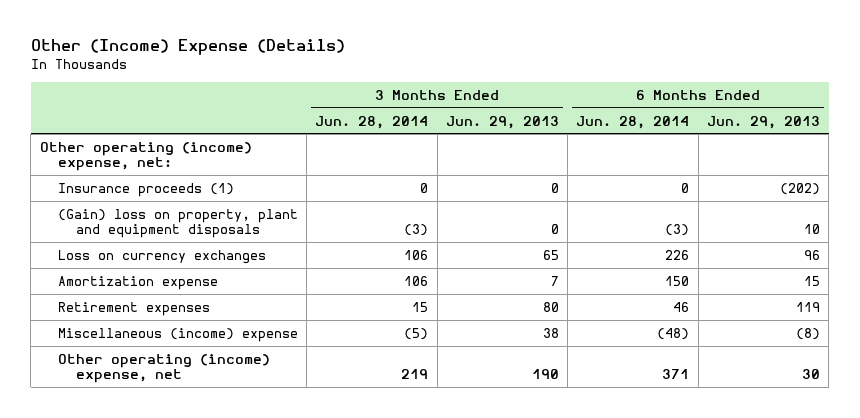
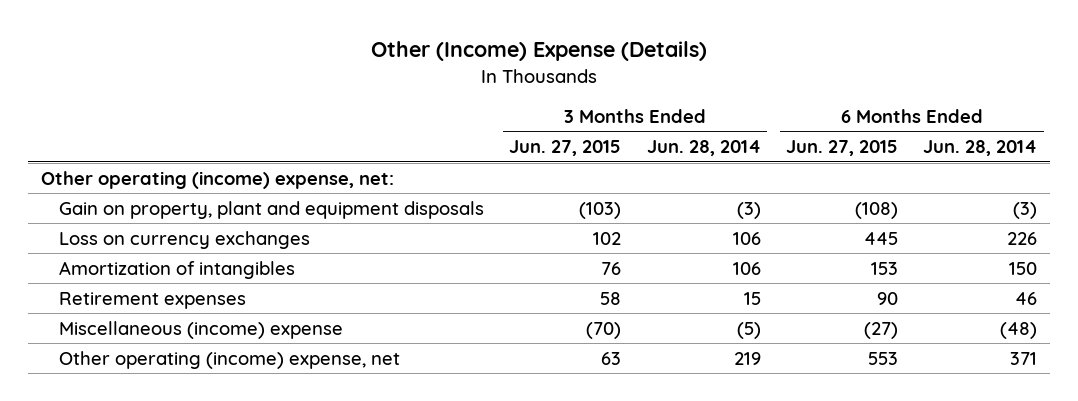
- | 3 Months Ended Jun. 28, 2014 | 3 Months Ended Jun. 29, 2013 | 6 Months Ended Jun. 28, 2014 | 6 Months Ended Jun. 29, 2013
+ | 3 Months Ended Jun. 27, 2015 | 3 Months Ended Jun. 28, 2014 | 6 Months Ended Jun. 27, 2015 | 6 Months Ended Jun. 28, 2014
- Insurance proceeds (1) | 0 | 0 | 0 | (202)
- (Gain) loss on property, plant and equipment disposals | (3) | 0 | (3) | 10
+ Gain on property, plant and equipment disposals | (103) | (3) | (108) | (3)
- Amortization expense | 106 | 7 | 150 | 15
+ Amortization of intangibles | 76 | 106 | 153 | 150

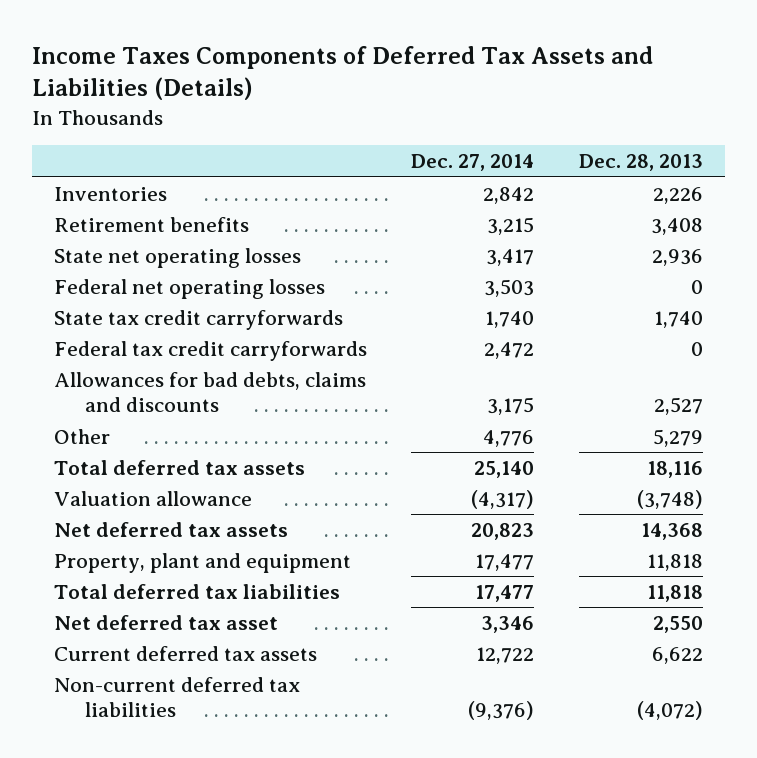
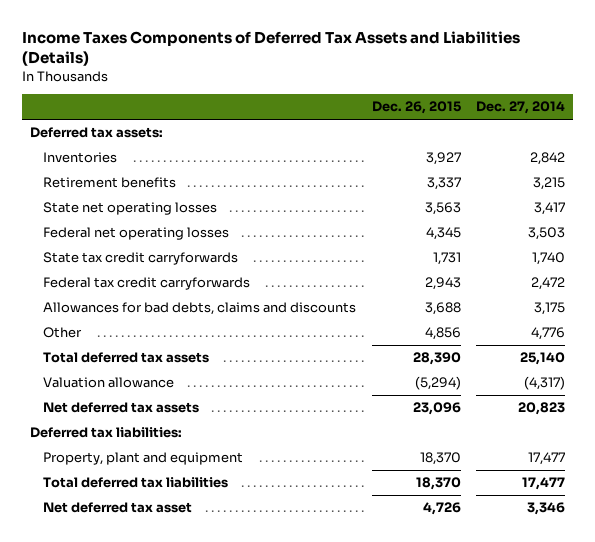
- | Dec. 27, 2014 | Dec. 28, 2013
+ | Dec. 26, 2015 | Dec. 27, 2014
+ Deferred tax assets:
+ Deferred tax liabilities:
- Current deferred tax assets | 12,722 | 6,622
- Non-current deferred tax liabilities | (9,376) | (4,072)

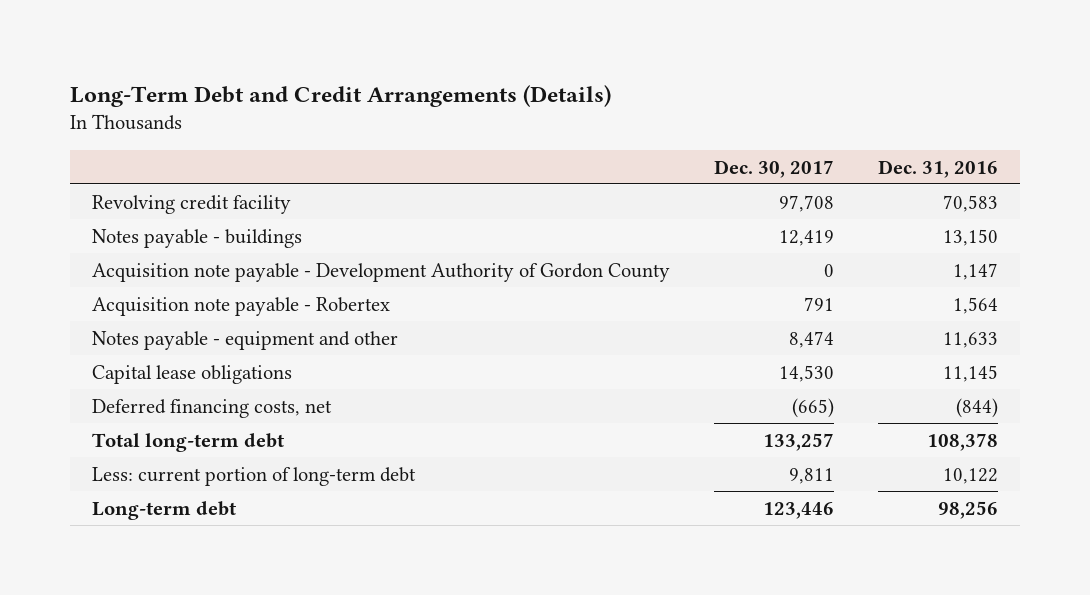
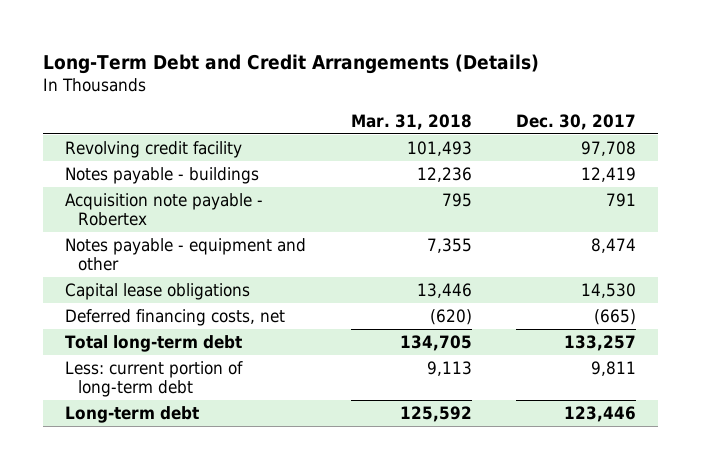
- | Dec. 30, 2017 | Dec. 31, 2016
+ | Mar. 31, 2018 | Dec. 30, 2017
- Acquisition note payable - Development Authority of Gordon County | 0 | 1,147

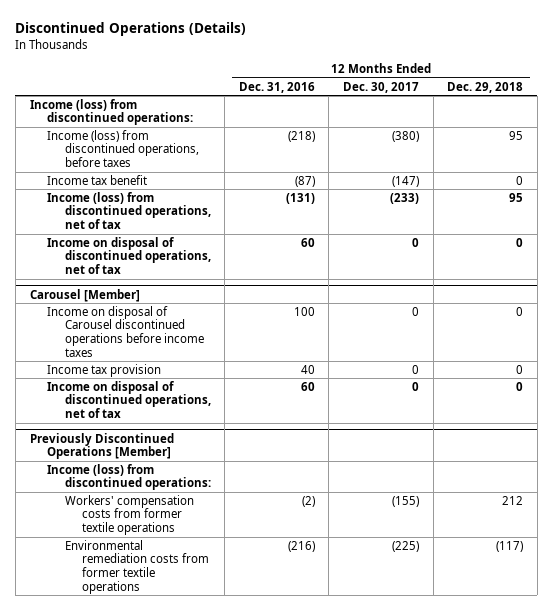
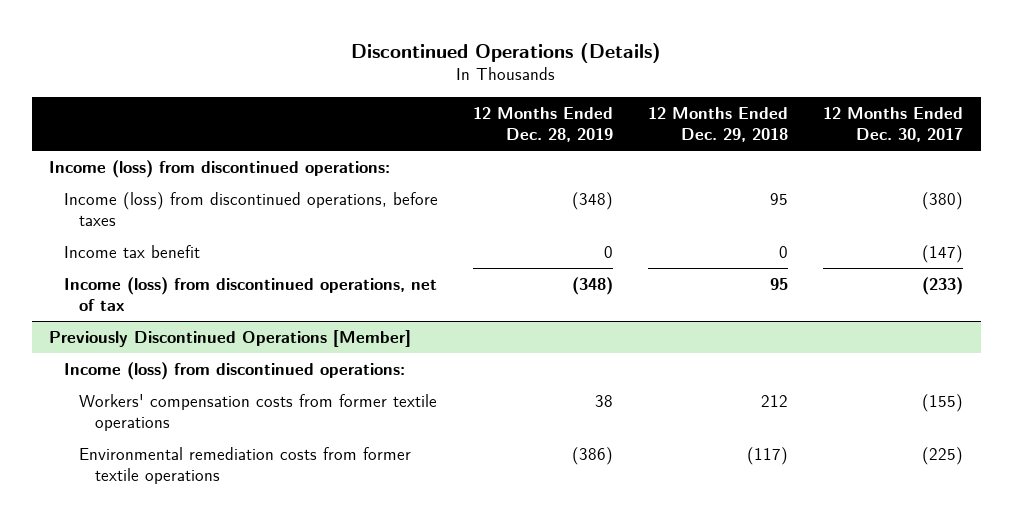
- | 12 Months Ended Dec. 31, 2016 | 12 Months Ended Dec. 30, 2017 | 12 Months Ended Dec. 29, 2018
+ | 12 Months Ended Dec. 28, 2019 | 12 Months Ended Dec. 29, 2018 | 12 Months Ended Dec. 30, 2017
- Income on disposal of discontinued operations, net of tax | 60 | 0 | 0
- Carousel [Member]
- Income on disposal of Carousel discontinued operations before income taxes | 100 | 0 | 0
- Income tax provision | 40 | 0 | 0
- Income on disposal of discontinued operations, net of tax | 60 | 0 | 0

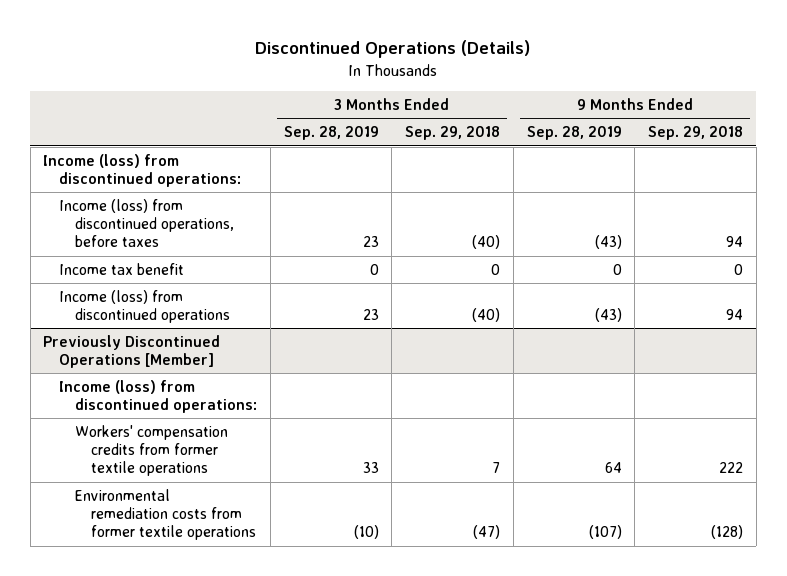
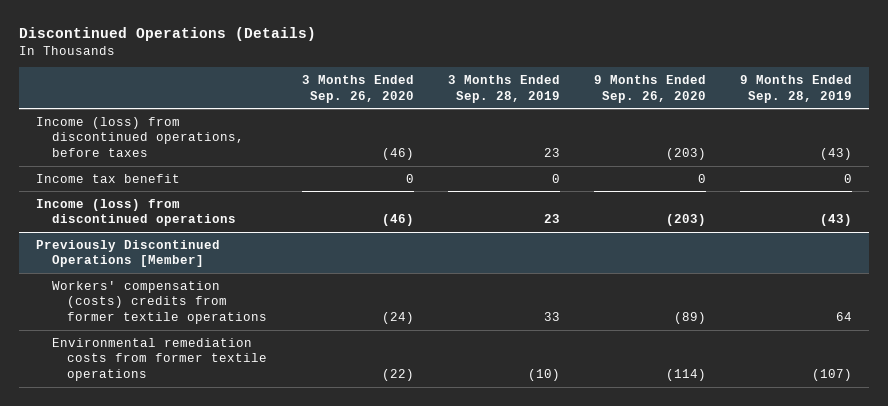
- | 3 Months Ended Sep. 28, 2019 | 3 Months Ended Sep. 29, 2018 | 9 Months Ended Sep. 28, 2019 | 9 Months Ended Sep. 29, 2018
+ | 3 Months Ended Sep. 26, 2020 | 3 Months Ended Sep. 28, 2019 | 9 Months Ended Sep. 26, 2020 | 9 Months Ended Sep. 28, 2019
- Income (loss) from discontinued operations:
@ Previously Discontinued Operations [Member]
- Income (loss) from discontinued operations:
- Workers' compensation credits from former textile operations | 33 | 7 | 64 | 222
+ Workers' compensation (costs) credits from former textile operations | (24) | 33 | (89) | 64

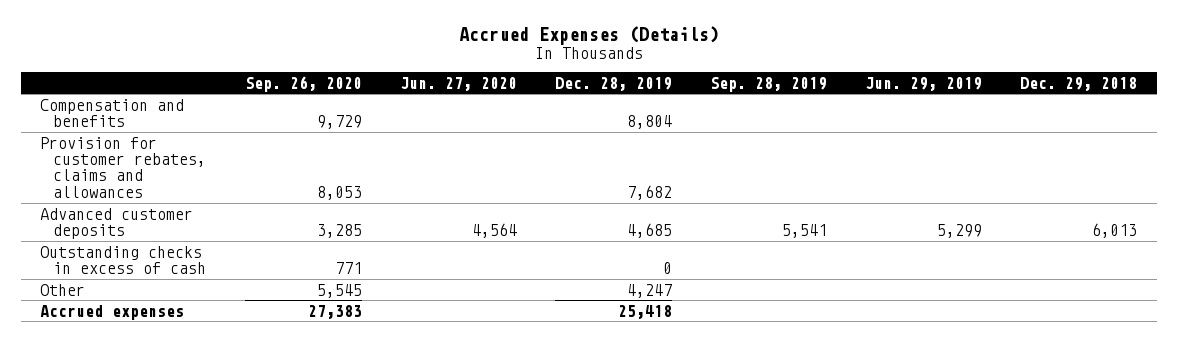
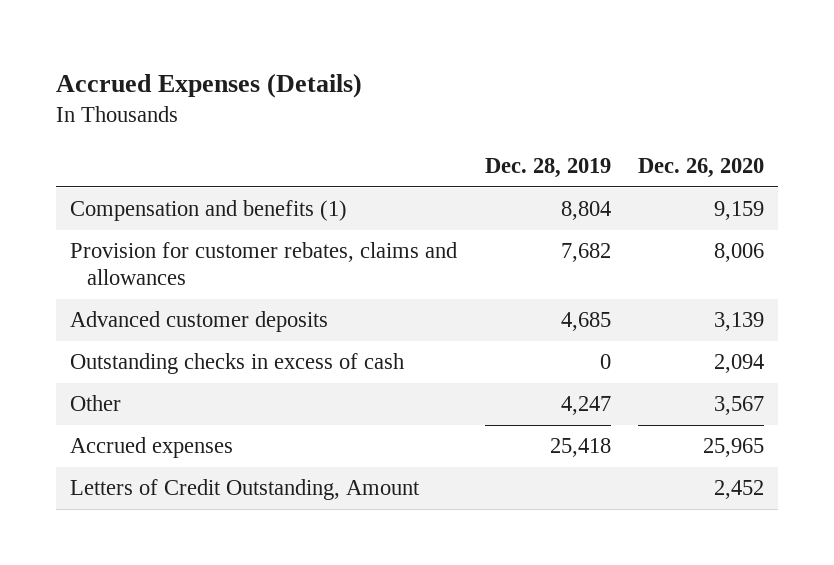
- | Sep. 26, 2020 | Jun. 27, 2020 | Dec. 28, 2019 | Sep. 28, 2019 | Jun. 29, 2019 | Dec. 29, 2018
+ | Dec. 28, 2019 | Dec. 26, 2020
- Compensation and benefits | 9,729 | | 8,804 | | |
+ Compensation and benefits (1) | 8,804 | 9,159
+ Letters of Credit Outstanding, Amount | | 2,452

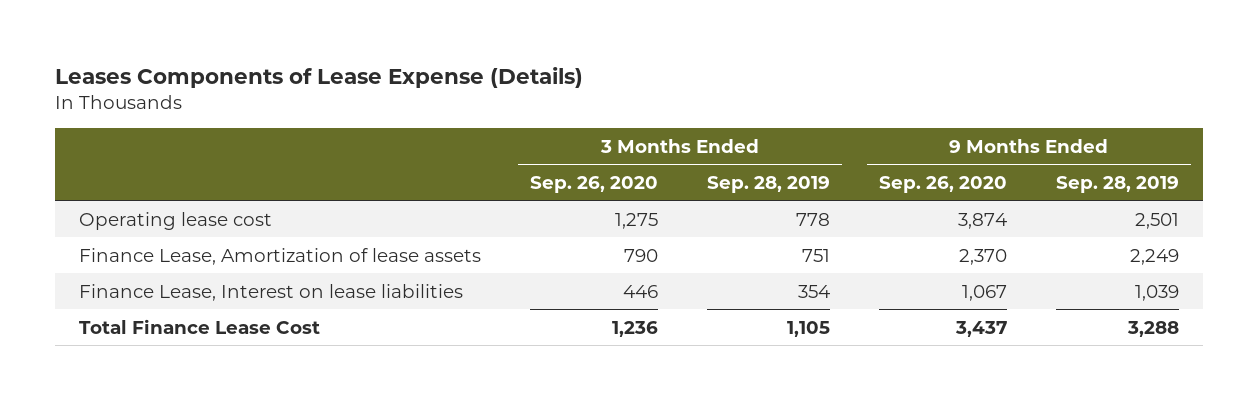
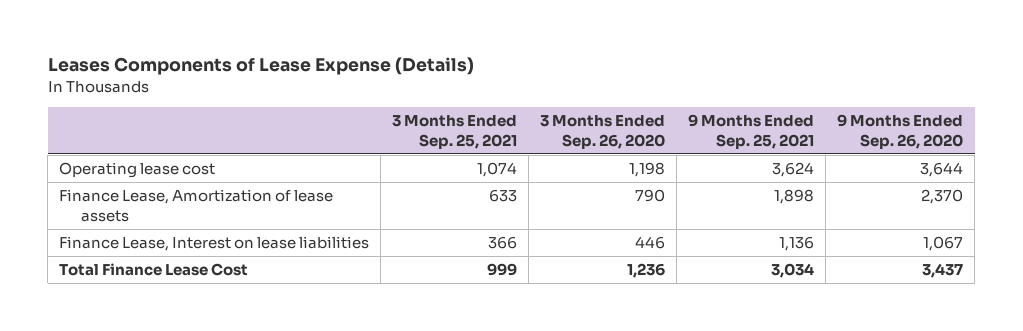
- | 3 Months Ended Sep. 26, 2020 | 3 Months Ended Sep. 28, 2019 | 9 Months Ended Sep. 26, 2020 | 9 Months Ended Sep. 28, 2019
+ | 3 Months Ended Sep. 25, 2021 | 3 Months Ended Sep. 26, 2020 | 9 Months Ended Sep. 25, 2021 | 9 Months Ended Sep. 26, 2020
- Operating lease cost | 1,275 | 778 | 3,874 | 2,501
+ Operating lease cost | 1,074 | 1,198 | 3,624 | 3,644

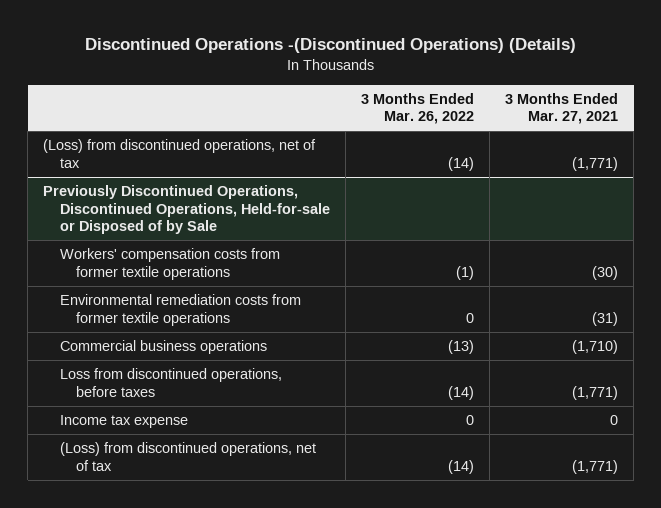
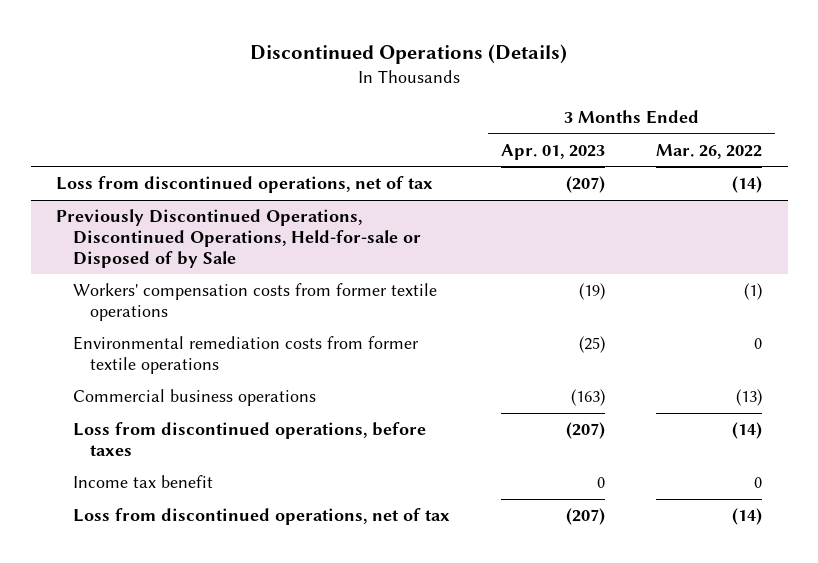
- Discontinued Operations -(Discontinued Operations) (Details)
+ Discontinued Operations (Details)
- | 3 Months Ended Mar. 26, 2022 | 3 Months Ended Mar. 27, 2021
+ | 3 Months Ended Apr. 01, 2023 | 3 Months Ended Mar. 26, 2022
- (Loss) from discontinued operations, net of tax | (14) | (1,771)
+ Loss from discontinued operations, net of tax | (207) | (14)
@ Previously Discontinued Operations, Discontinued Operations, Held-for-sale or Disposed of by Sale
- Income tax expense | 0 | 0
- (Loss) from discontinued operations, net of tax | (14) | (1,771)
+ Income tax benefit | 0 | 0
+ Loss from discontinued operations, net of tax | (207) | (14)

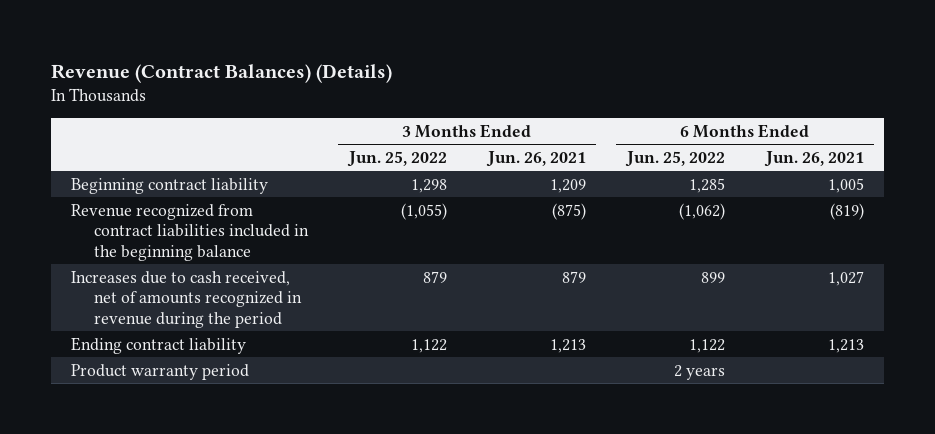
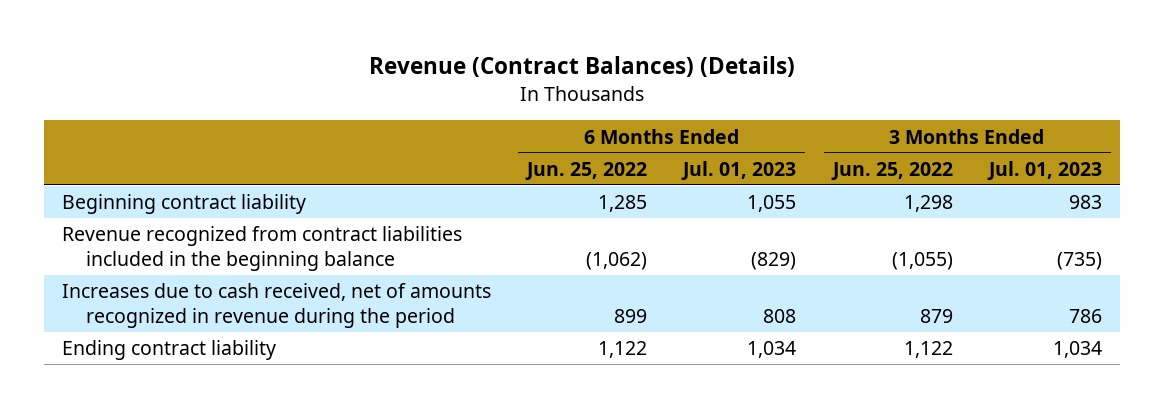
- | 3 Months Ended Jun. 25, 2022 | 3 Months Ended Jun. 26, 2021 | 6 Months Ended Jun. 25, 2022 | 6 Months Ended Jun. 26, 2021
+ | 6 Months Ended Jun. 25, 2022 | 6 Months Ended Jul. 01, 2023 | 3 Months Ended Jun. 25, 2022 | 3 Months Ended Jul. 01, 2023
- Product warranty period | | | 2 years |

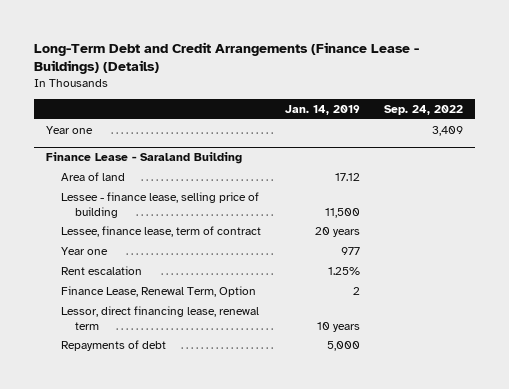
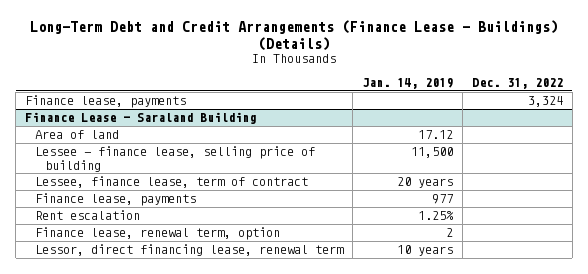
- | Jan. 14, 2019 | Sep. 24, 2022
+ | Jan. 14, 2019 | Dec. 31, 2022
- Year one | | 3,409
+ Finance lease, payments | | 3,324
@ Finance Lease - Saraland Building
- Year one | 977 |
+ Finance lease, payments | 977 |
- Finance Lease, Renewal Term, Option | 2 |
+ Finance lease, renewal term, option | 2 |
- Repayments of debt | 5,000 |

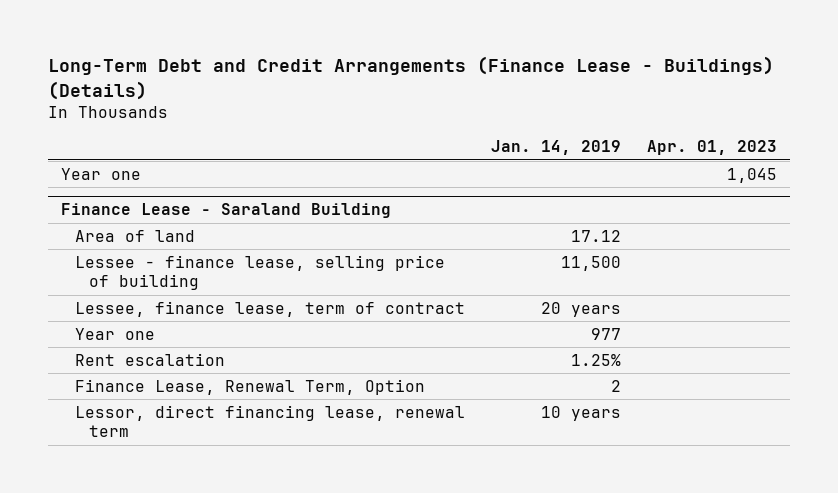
- | Jan. 14, 2019 | Dec. 31, 2022
+ | Jan. 14, 2019 | Apr. 01, 2023
- Finance lease, payments | | 3,324
+ Year one | | 1,045
@ Finance Lease - Saraland Building
- Finance lease, payments | 977 |
+ Year one | 977 |
- Finance lease, renewal term, option | 2 |
+ Finance Lease, Renewal Term, Option | 2 |

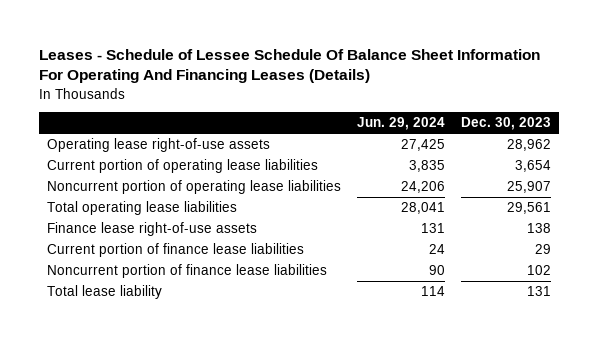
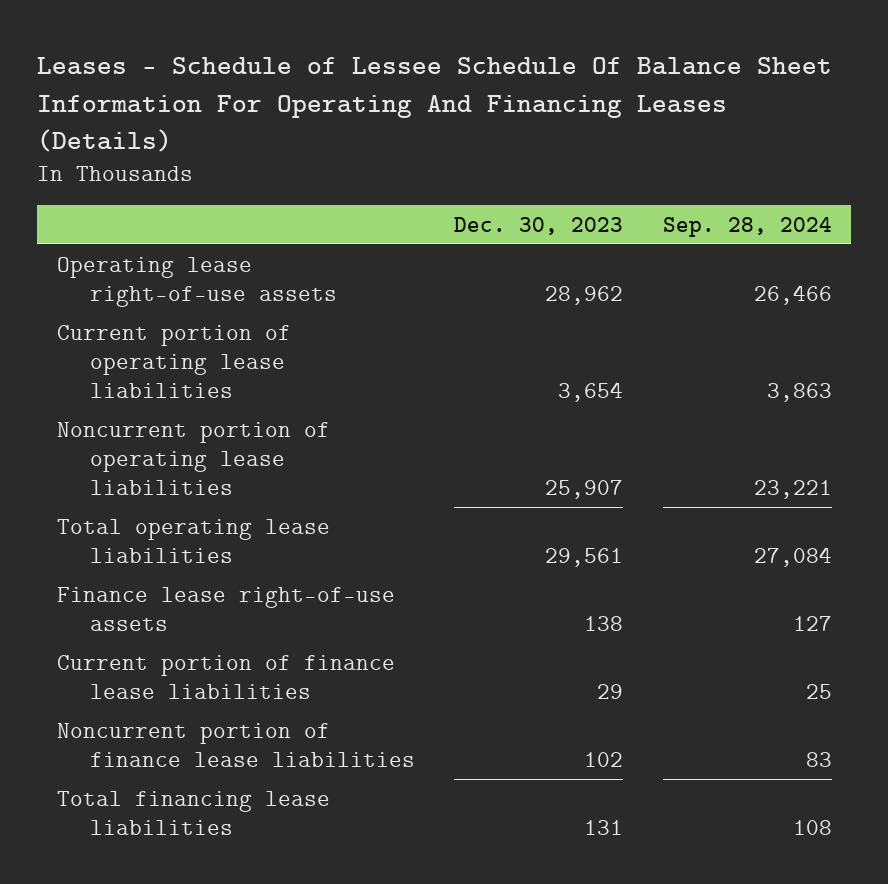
- | Jun. 29, 2024 | Dec. 30, 2023
+ | Dec. 30, 2023 | Sep. 28, 2024
- Total lease liability | 114 | 131
+ Total financing lease liabilities | 131 | 108

